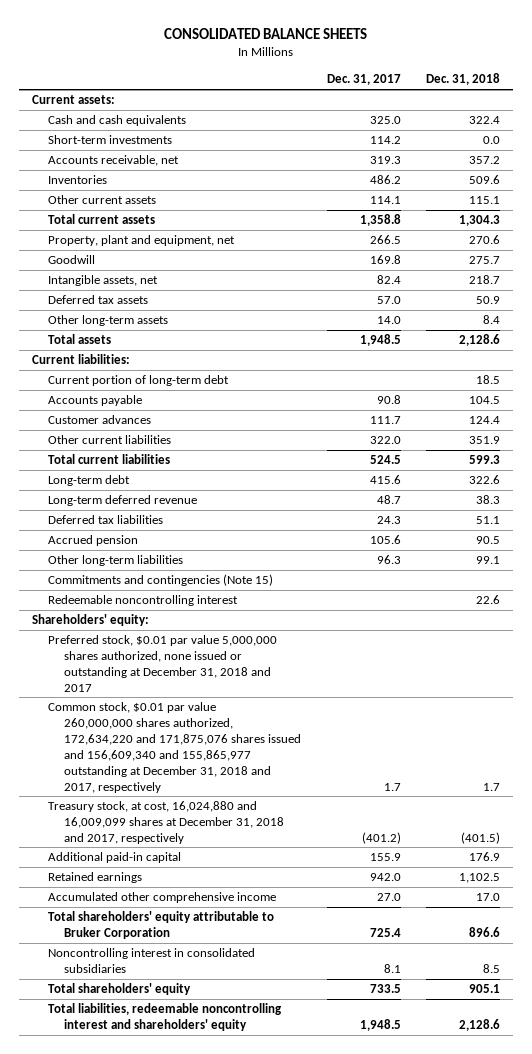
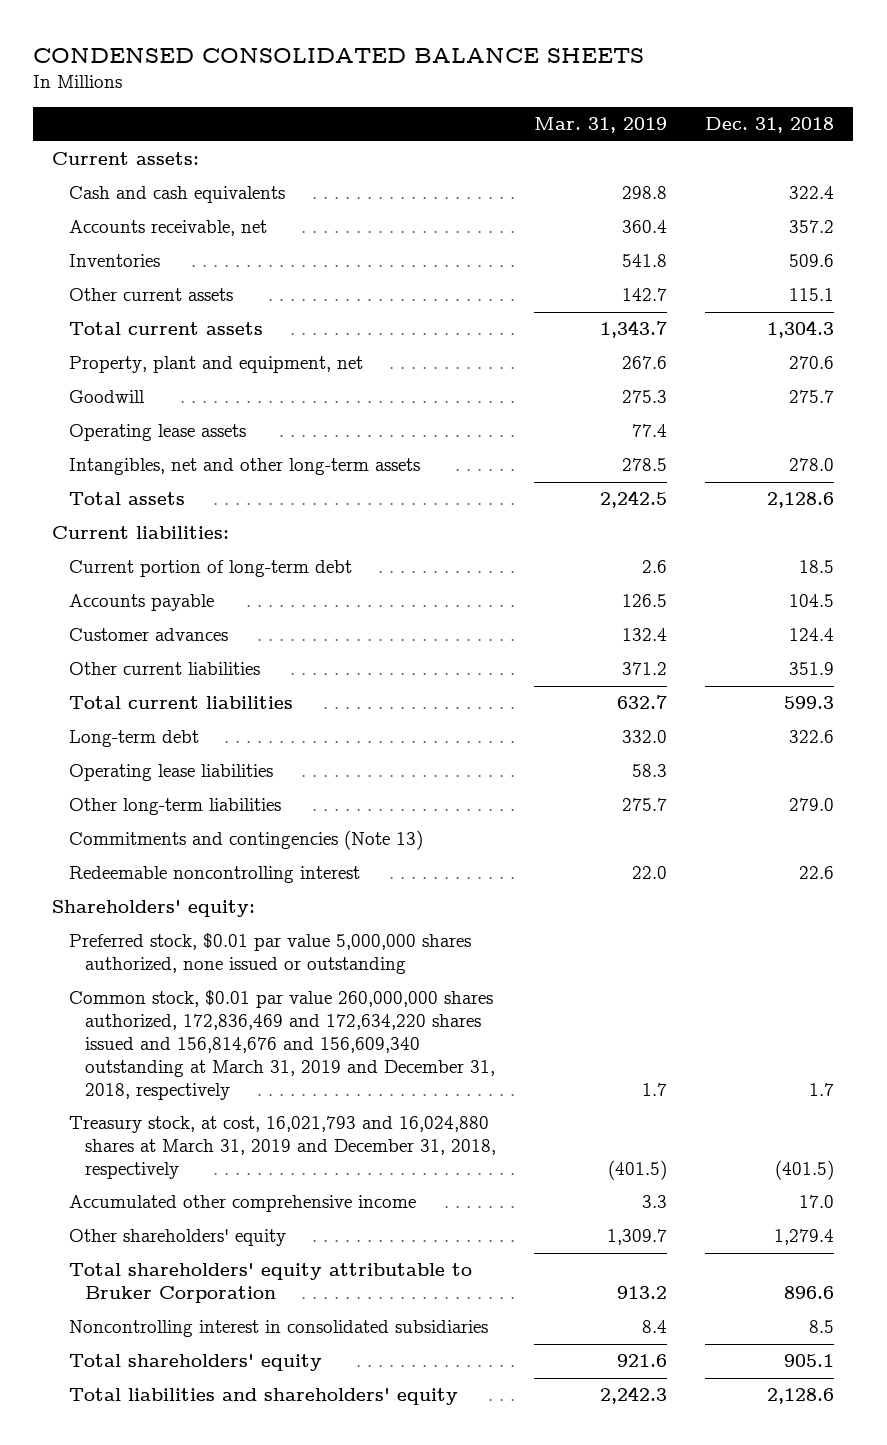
- CONSOLIDATED BALANCE SHEETS
+ CONDENSED CONSOLIDATED BALANCE SHEETS
- | Dec. 31, 2017 | Dec. 31, 2018
+ | Mar. 31, 2019 | Dec. 31, 2018
- Short-term investments | 114.2 | 0.0
- Intangible assets, net | 82.4 | 218.7
- Deferred tax assets | 57.0 | 50.9
- Other long-term assets | 14.0 | 8.4
+ Operating lease assets | 77.4 |
+ Intangibles, net and other long-term assets | 278.5 | 278.0
- Long-term deferred revenue | 48.7 | 38.3
- Deferred tax liabilities | 24.3 | 51.1
- Accrued pension | 105.6 | 90.5
- Other long-term liabilities | 96.3 | 99.1
- Commitments and contingencies (Note 15)
+ Operating lease liabilities | 58.3 |
+ Other long-term liabilities | 275.7 | 279.0
+ Commitments and contingencies (Note 13)
- Preferred stock, $0.01 par value 5,000,000 shares authorized, none issued or outstanding at December 31, 2018 and 2017
- Common stock, $0.01 par value 260,000,000 shares authorized, 172,634,220 and 171,875,076 shares issued and 156,609,340 and 155,865,977 outstanding at December 31, 2018 and 2017, respectively | 1.7 | 1.7
- Treasury stock, at cost, 16,024,880 and 16,009,099 shares at December 31, 2018 and 2017, respectively | (401.2) | (401.5)
- Additional paid-in capital | 155.9 | 176.9
- Retained earnings | 942.0 | 1,102.5
+ Preferred stock, $0.01 par value 5,000,000 shares authorized, none issued or outstanding
+ Common stock, $0.01 par value 260,000,000 shares authorized, 172,836,469 and 172,634,220 shares issued and 156,814,676 and 156,609,340 outstanding at March 31, 2019 and December 31, 2018, respectively | 1.7 | 1.7
+ Treasury stock, at cost, 16,021,793 and 16,024,880 shares at March 31, 2019 and December 31, 2018, respectively | (401.5) | (401.5)
+ Other shareholders' equity | 1,309.7 | 1,279.4
- Total liabilities, redeemable noncontrolling interest and shareholders' equity | 1,948.5 | 2,128.6
+ Total liabilities and shareholders' equity | 2,242.3 | 2,128.6

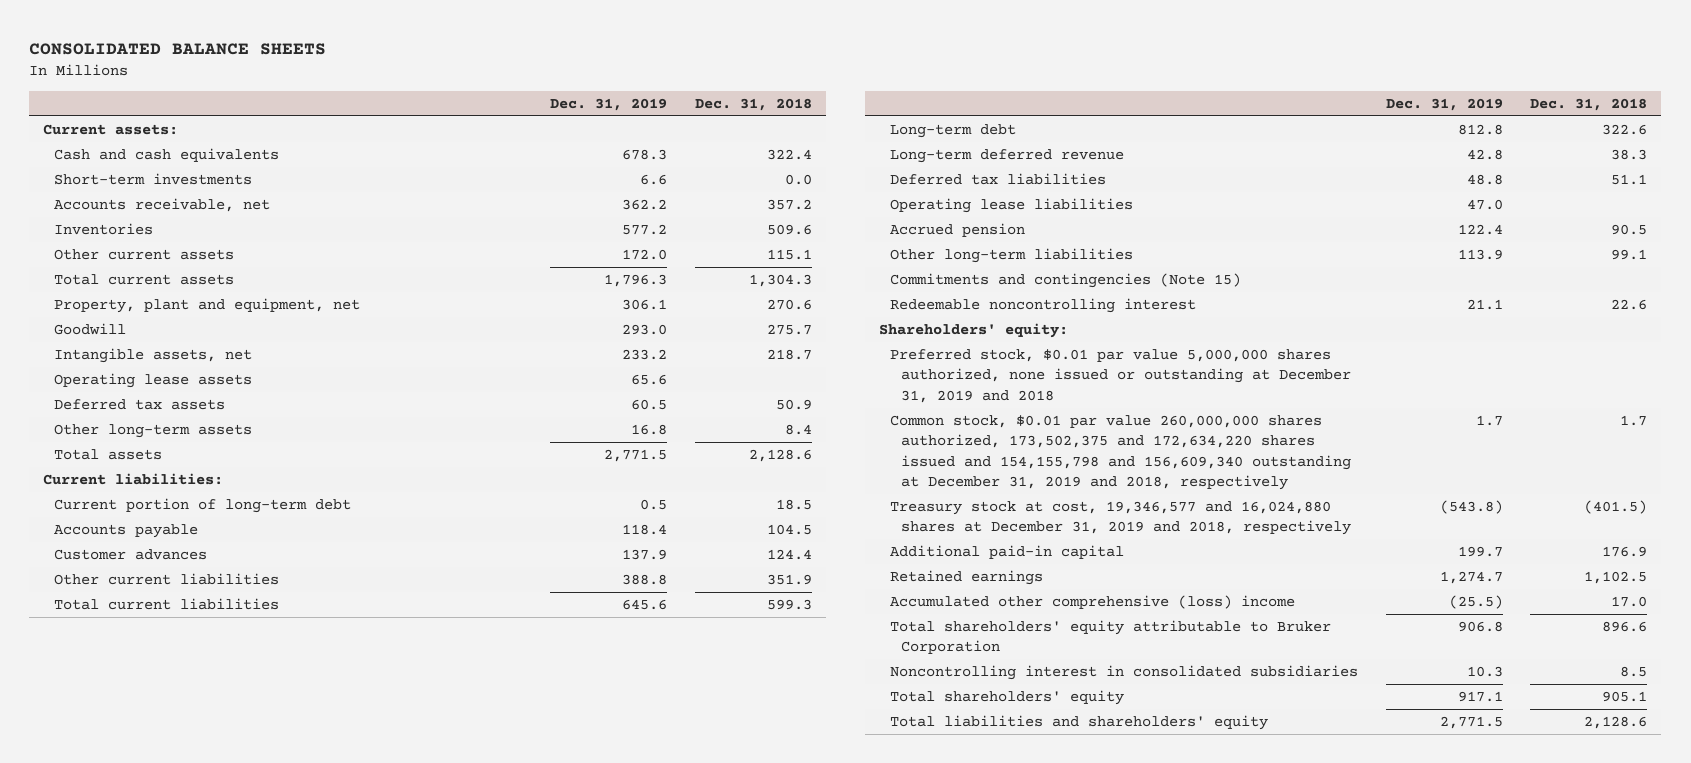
- CONDENSED CONSOLIDATED BALANCE SHEETS
+ CONSOLIDATED BALANCE SHEETS
- | Mar. 31, 2019 | Dec. 31, 2018
+ | Dec. 31, 2019 | Dec. 31, 2018
+ Short-term investments | 6.6 | 0.0
+ Intangible assets, net | 233.2 | 218.7
- Intangibles, net and other long-term assets | 278.5 | 278.0
+ Deferred tax assets | 60.5 | 50.9
+ Other long-term assets | 16.8 | 8.4
+ Long-term deferred revenue | 42.8 | 38.3
+ Deferred tax liabilities | 48.8 | 51.1
- Other long-term liabilities | 275.7 | 279.0
- Commitments and contingencies (Note 13)
+ Accrued pension | 122.4 | 90.5
+ Other long-term liabilities | 113.9 | 99.1
+ Commitments and contingencies (Note 15)
- Preferred stock, $0.01 par value 5,000,000 shares authorized, none issued or outstanding
- Common stock, $0.01 par value 260,000,000 shares authorized, 172,836,469 and 172,634,220 shares issued and 156,814,676 and 156,609,340 outstanding at March 31, 2019 and December 31, 2018, respectively | 1.7 | 1.7
- Treasury stock, at cost, 16,021,793 and 16,024,880 shares at March 31, 2019 and December 31, 2018, respectively | (401.5) | (401.5)
- Accumulated other comprehensive income | 3.3 | 17.0
- Other shareholders' equity | 1,309.7 | 1,279.4
+ Preferred stock, $0.01 par value 5,000,000 shares authorized, none issued or outstanding at December 31, 2019 and 2018
+ Common stock, $0.01 par value 260,000,000 shares authorized, 173,502,375 and 172,634,220 shares issued and 154,155,798 and 156,609,340 outstanding at December 31, 2019 and 2018, respectively | 1.7 | 1.7
+ Treasury stock at cost, 19,346,577 and 16,024,880 shares at December 31, 2019 and 2018, respectively | (543.8) | (401.5)
+ Additional paid-in capital | 199.7 | 176.9
+ Retained earnings | 1,274.7 | 1,102.5
+ Accumulated other comprehensive (loss) income | (25.5) | 17.0

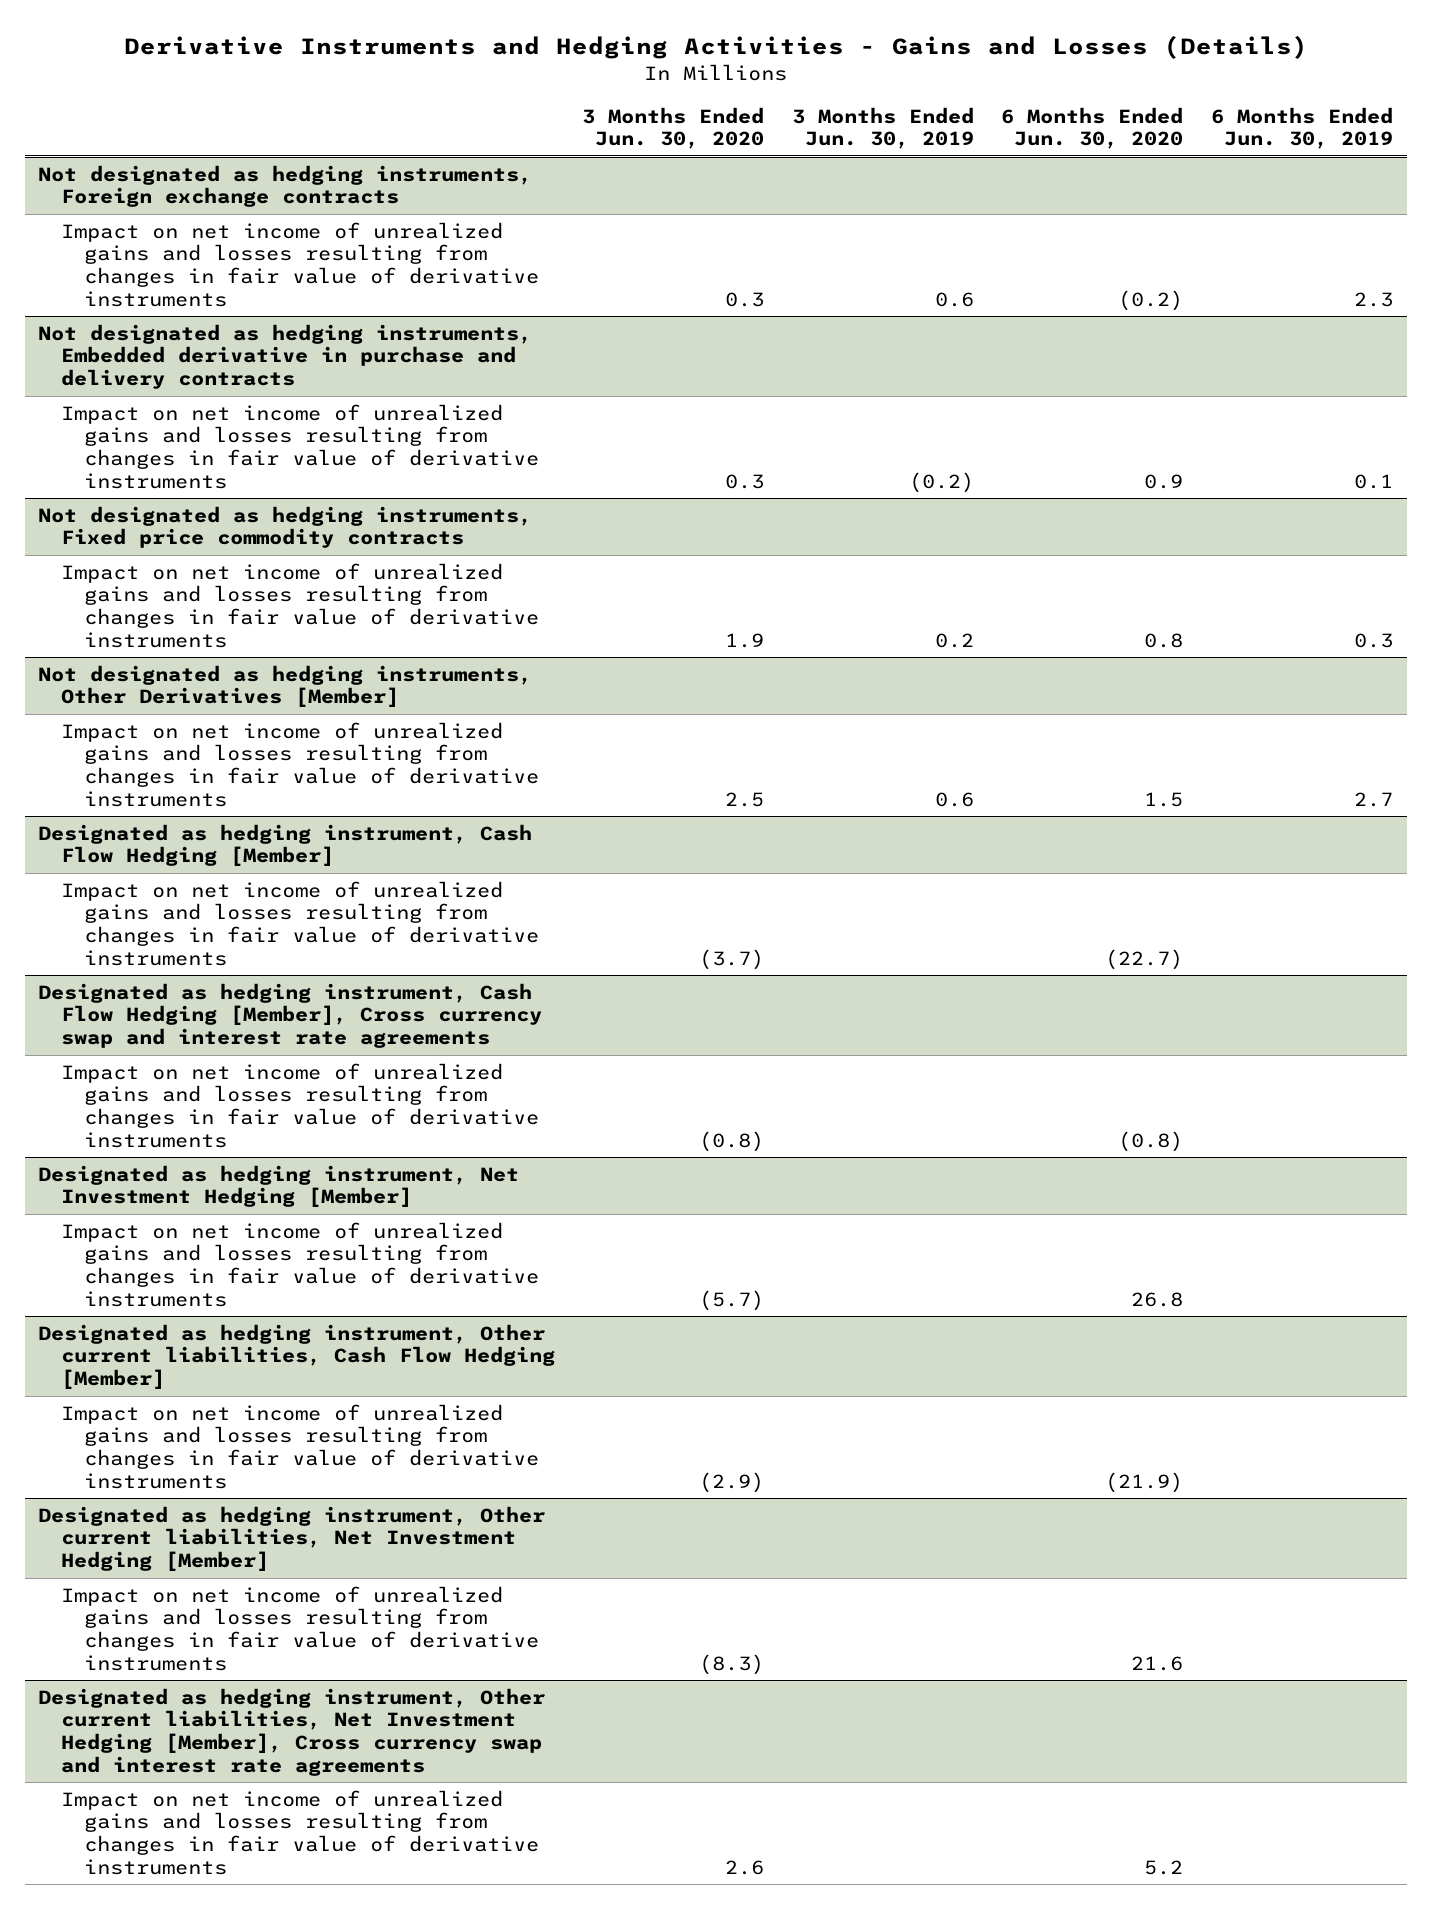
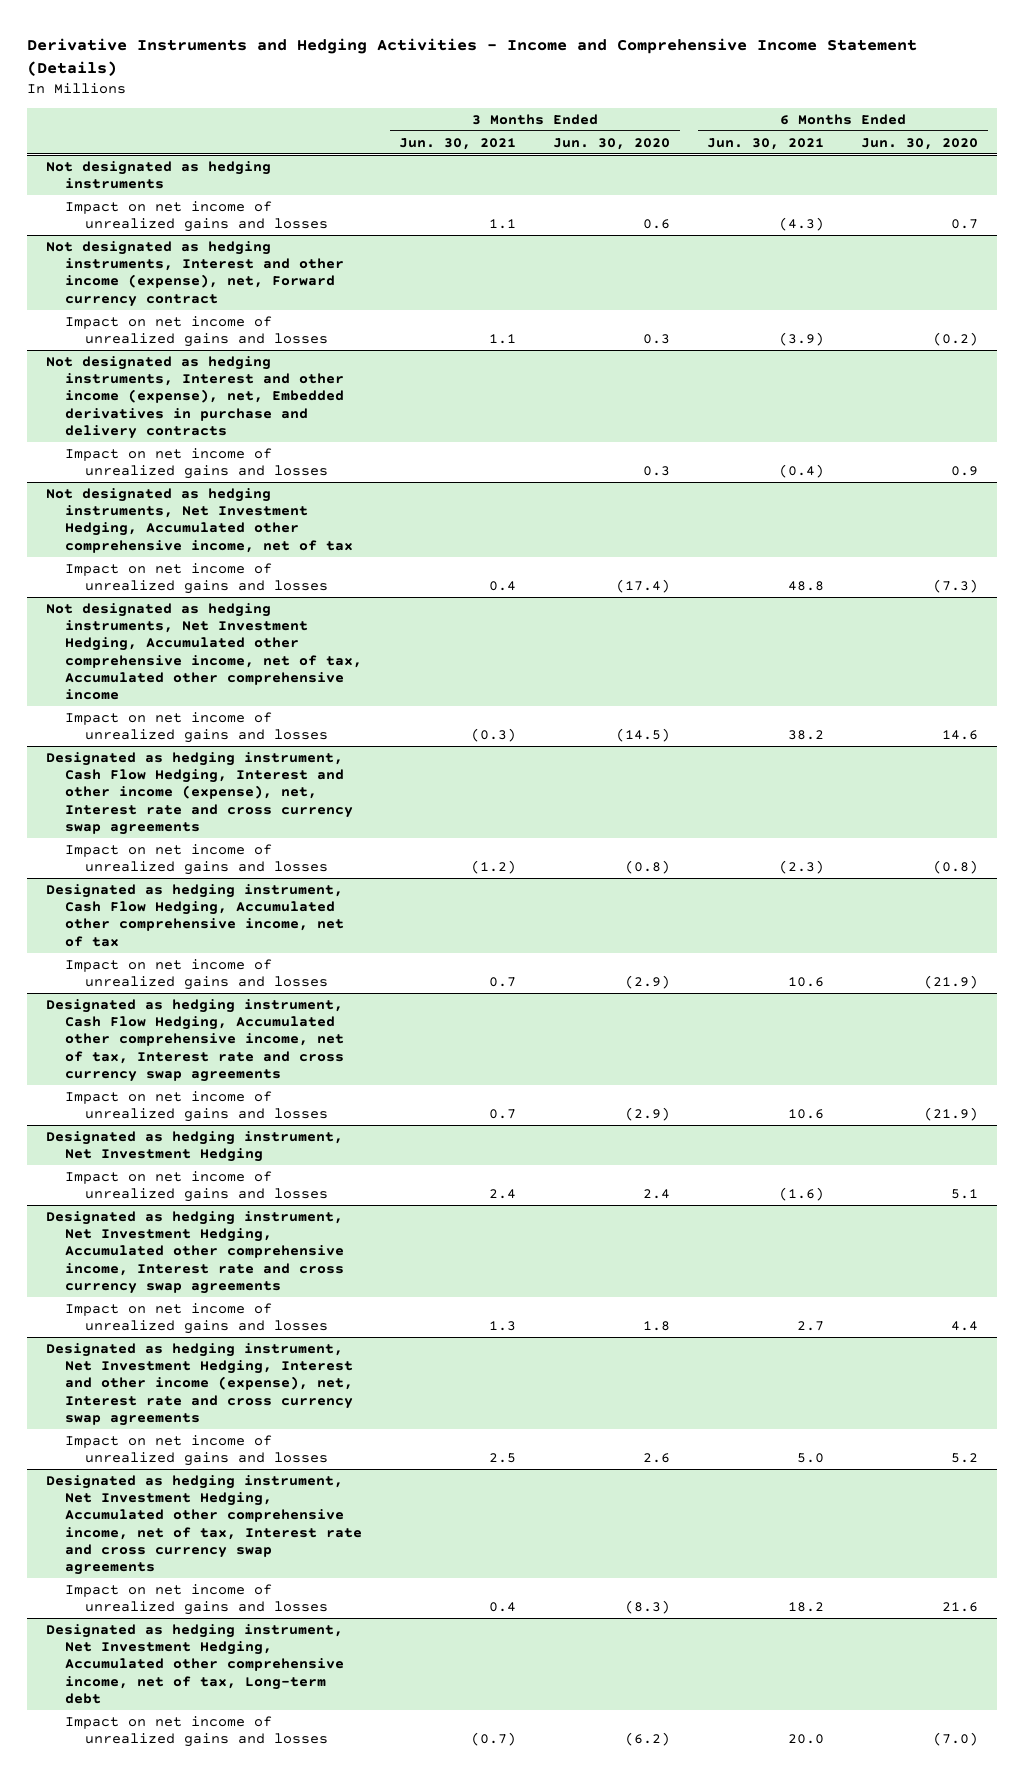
- Derivative Instruments and Hedging Activities - Gains and Losses (Details)
+ Derivative Instruments and Hedging Activities - Income and Comprehensive Income Statement (Details)
- | 3 Months Ended Jun. 30, 2020 | 3 Months Ended Jun. 30, 2019 | 6 Months Ended Jun. 30, 2020 | 6 Months Ended Jun. 30, 2019
+ | 3 Months Ended Jun. 30, 2021 | 3 Months Ended Jun. 30, 2020 | 6 Months Ended Jun. 30, 2021 | 6 Months Ended Jun. 30, 2020
- Not designated as hedging instruments, Foreign exchange contracts
- Impact on net income of unrealized gains and losses resulting from changes in fair value of derivative instruments | 0.3 | 0.6 | (0.2) | 2.3
- Not designated as hedging instruments, Embedded derivative in purchase and delivery contracts
- Impact on net income of unrealized gains and losses resulting from changes in fair value of derivative instruments | 0.3 | (0.2) | 0.9 | 0.1
- Not designated as hedging instruments, Fixed price commodity contracts
- Impact on net income of unrealized gains and losses resulting from changes in fair value of derivative instruments | 1.9 | 0.2 | 0.8 | 0.3
- Not designated as hedging instruments, Other Derivatives [Member]
- Impact on net income of unrealized gains and losses resulting from changes in fair value of derivative instruments | 2.5 | 0.6 | 1.5 | 2.7
- Designated as hedging instrument, Cash Flow Hedging [Member]
- Impact on net income of unrealized gains and losses resulting from changes in fair value of derivative instruments | (3.7) | | (22.7) |
- Designated as hedging instrument, Cash Flow Hedging [Member], Cross currency swap and interest rate agreements
- Impact on net income of unrealized gains and losses resulting from changes in fair value of derivative instruments | (0.8) | | (0.8) |
- Designated as hedging instrument, Net Investment Hedging [Member]
- Impact on net income of unrealized gains and losses resulting from changes in fair value of derivative instruments | (5.7) | | 26.8 |
- Designated as hedging instrument, Other current liabilities, Cash Flow Hedging [Member]
- Impact on net income of unrealized gains and losses resulting from changes in fair value of derivative instruments | (2.9) | | (21.9) |
- Designated as hedging instrument, Other current liabilities, Net Investment Hedging [Member]
- Impact on net income of unrealized gains and losses resulting from changes in fair value of derivative instruments | (8.3) | | 21.6 |
- Designated as hedging instrument, Other current liabilities, Net Investment Hedging [Member], Cross currency swap and interest rate agreements
- Impact on net income of unrealized gains and losses resulting from changes in fair value of derivative instruments | 2.6 | | 5.2 |
+ Not designated as hedging instruments
+ Impact on net income of unrealized gains and losses | 1.1 | 0.6 | (4.3) | 0.7
+ Not designated as hedging instruments, Interest and other income (expense), net, Forward currency contract
+ Impact on net income of unrealized gains and losses | 1.1 | 0.3 | (3.9) | (0.2)
+ Not designated as hedging instruments, Interest and other income (expense), net, Embedded derivatives in purchase and delivery contracts
+ Impact on net income of unrealized gains and losses | | 0.3 | (0.4) | 0.9
+ Not designated as hedging instruments, Net Investment Hedging, Accumulated other comprehensive income, net of tax
+ Impact on net income of unrealized gains and losses | 0.4 | (17.4) | 48.8 | (7.3)
+ Not designated as hedging instruments, Net Investment Hedging, Accumulated other comprehensive income, net of tax, Accumulated other comprehensive income
+ Impact on net income of unrealized gains and losses | (0.3) | (14.5) | 38.2 | 14.6
+ Designated as hedging instrument, Cash Flow Hedging, Interest and other income (expense), net, Interest rate and cross currency swap agreements
+ Impact on net income of unrealized gains and losses | (1.2) | (0.8) | (2.3) | (0.8)
+ Designated as hedging instrument, Cash Flow Hedging, Accumulated other comprehensive income, net of tax
+ Impact on net income of unrealized gains and losses | 0.7 | (2.9) | 10.6 | (21.9)
+ Designated as hedging instrument, Cash Flow Hedging, Accumulated other comprehensive income, net of tax, Interest rate and cross currency swap agreements
+ Impact on net income of unrealized gains and losses | 0.7 | (2.9) | 10.6 | (21.9)
+ Designated as hedging instrument, Net Investment Hedging
+ Impact on net income of unrealized gains and losses | 2.4 | 2.4 | (1.6) | 5.1
+ Designated as hedging instrument, Net Investment Hedging, Accumulated other comprehensive income, Interest rate and cross currency swap agreements
+ Impact on net income of unrealized gains and losses | 1.3 | 1.8 | 2.7 | 4.4
+ Designated as hedging instrument, Net Investment Hedging, Interest and other income (expense), net, Interest rate and cross currency swap agreements
+ Impact on net income of unrealized gains and losses | 2.5 | 2.6 | 5.0 | 5.2
+ Designated as hedging instrument, Net Investment Hedging, Accumulated other comprehensive income, net of tax, Interest rate and cross currency swap agreements
+ Impact on net income of unrealized gains and losses | 0.4 | (8.3) | 18.2 | 21.6
+ Designated as hedging instrument, Net Investment Hedging, Accumulated other comprehensive income, net of tax, Long-term debt
+ Impact on net income of unrealized gains and losses | (0.7) | (6.2) | 20.0 | (7.0)

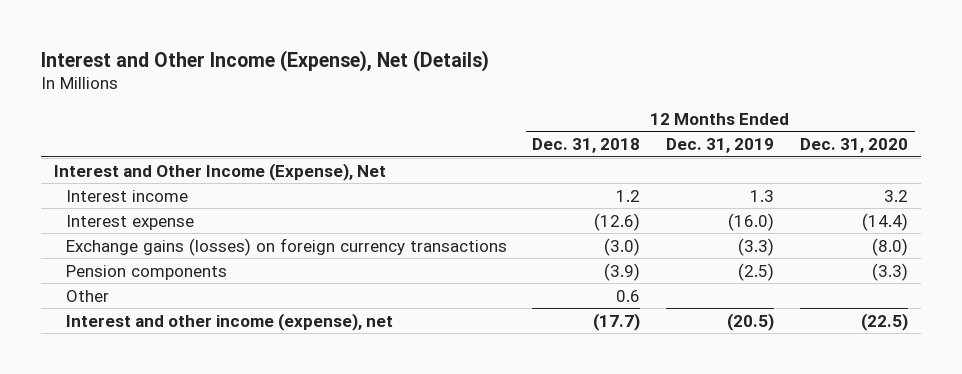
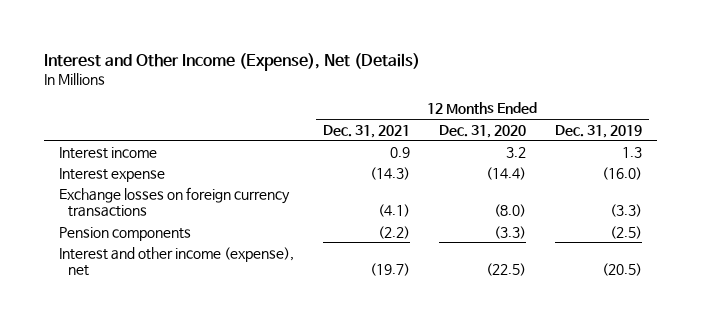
- | 12 Months Ended Dec. 31, 2018 | 12 Months Ended Dec. 31, 2019 | 12 Months Ended Dec. 31, 2020
+ | 12 Months Ended Dec. 31, 2021 | 12 Months Ended Dec. 31, 2020 | 12 Months Ended Dec. 31, 2019
- Interest and Other Income (Expense), Net
- Exchange gains (losses) on foreign currency transactions | (3.0) | (3.3) | (8.0)
+ Exchange losses on foreign currency transactions | (4.1) | (8.0) | (3.3)
- Other | 0.6 | |

